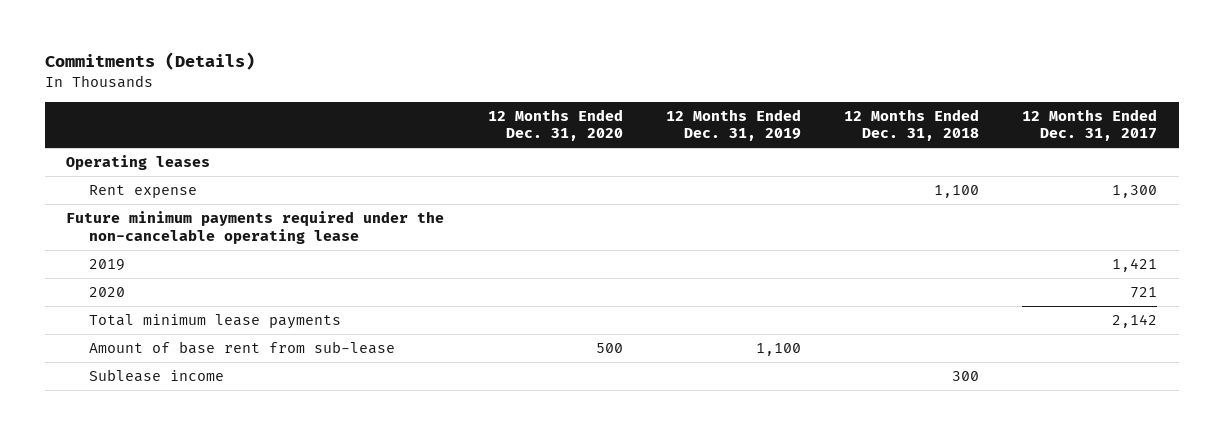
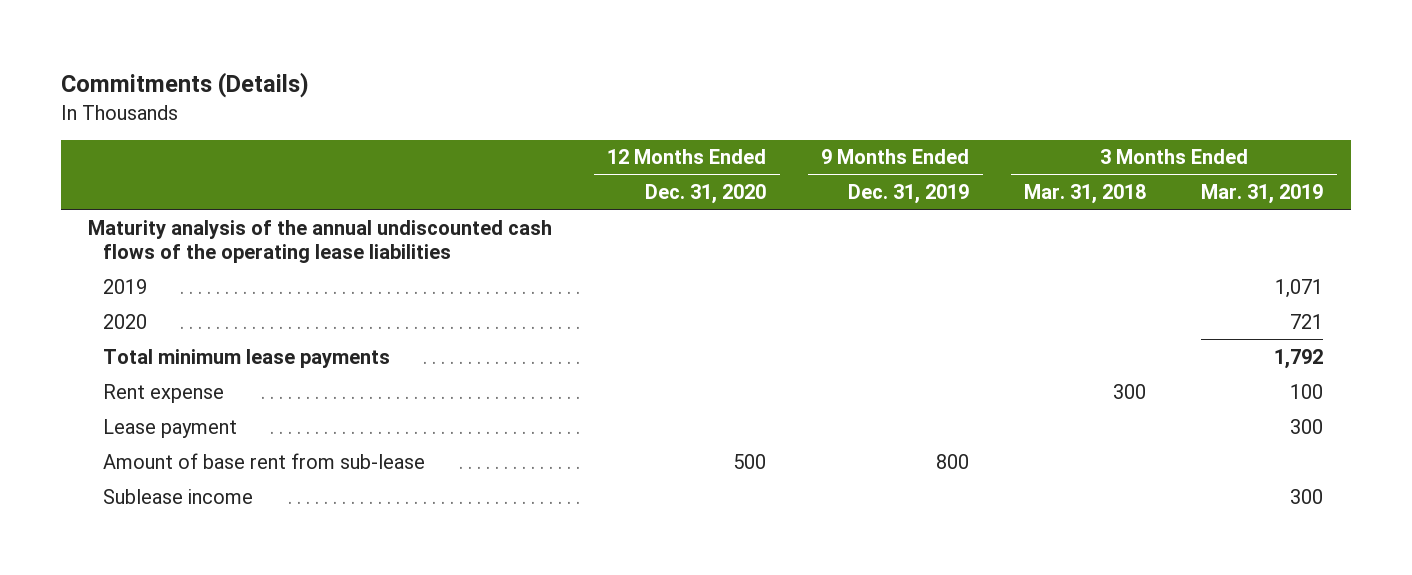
- | 12 Months Ended Dec. 31, 2020 | 12 Months Ended Dec. 31, 2019 | 12 Months Ended Dec. 31, 2018 | 12 Months Ended Dec. 31, 2017
+ | 12 Months Ended Dec. 31, 2020 | 9 Months Ended Dec. 31, 2019 | 3 Months Ended Mar. 31, 2018 | 3 Months Ended Mar. 31, 2019
- Operating leases
- Future minimum payments required under the non-cancelable operating lease
+ Maturity analysis of the annual undiscounted cash flows of the operating lease liabilities
moved down: Rent expense | | | 300 | 100
+ Lease payment | | | | 300

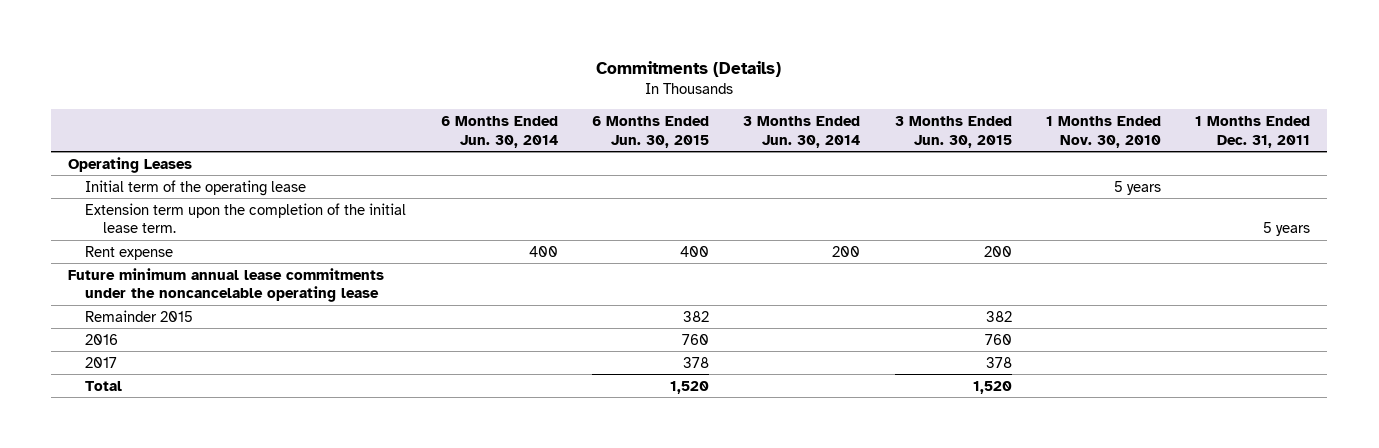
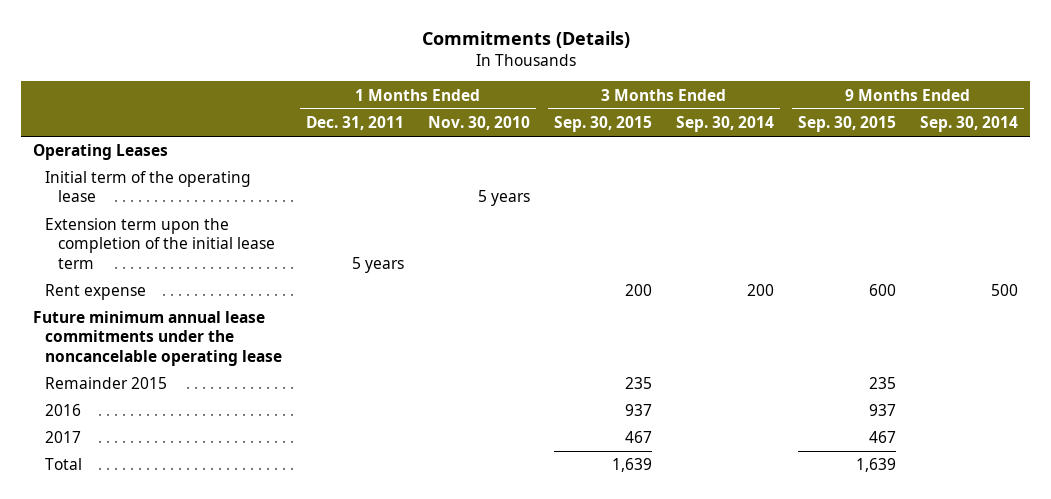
- | 6 Months Ended Jun. 30, 2014 | 6 Months Ended Jun. 30, 2015 | 3 Months Ended Jun. 30, 2014 | 3 Months Ended Jun. 30, 2015 | 1 Months Ended Nov. 30, 2010 | 1 Months Ended Dec. 31, 2011
+ | 1 Months Ended Dec. 31, 2011 | 1 Months Ended Nov. 30, 2010 | 3 Months Ended Sep. 30, 2015 | 3 Months Ended Sep. 30, 2014 | 9 Months Ended Sep. 30, 2015 | 9 Months Ended Sep. 30, 2014
- Extension term upon the completion of the initial lease term. | | | | | | 5 years
+ Extension term upon the completion of the initial lease term | 5 years | | | | |

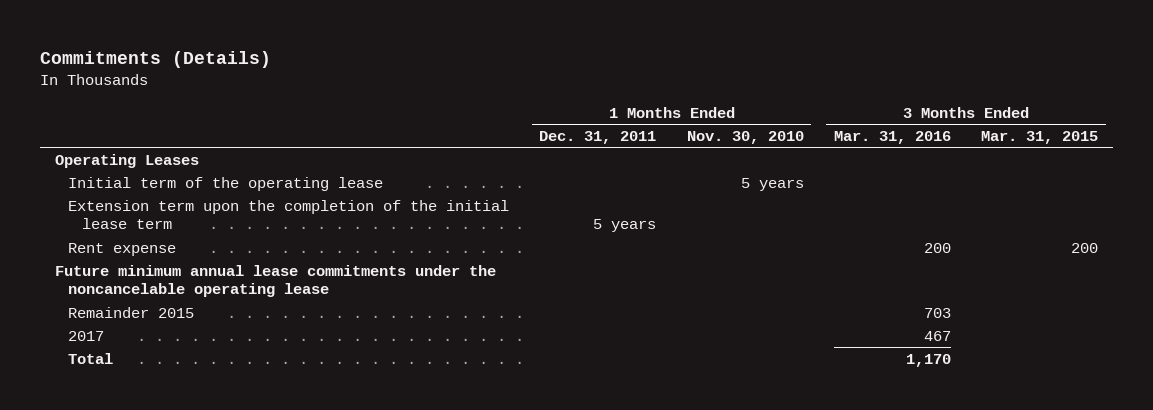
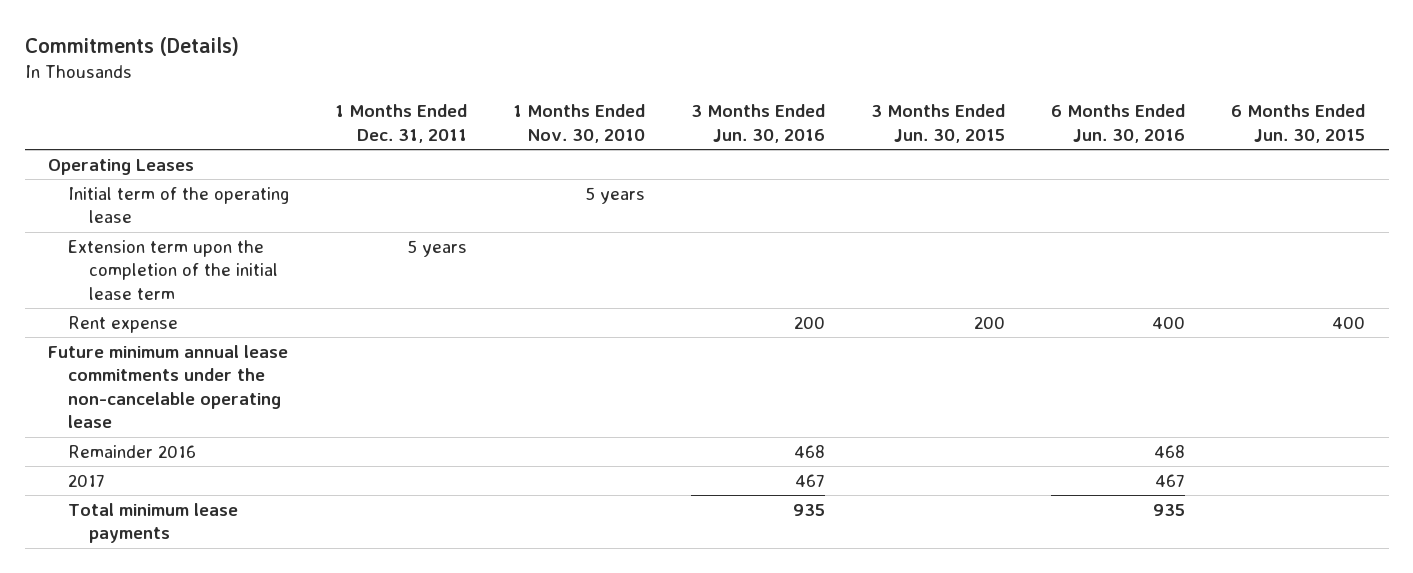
- | 1 Months Ended Dec. 31, 2011 | 1 Months Ended Nov. 30, 2010 | 3 Months Ended Mar. 31, 2016 | 3 Months Ended Mar. 31, 2015
+ | 1 Months Ended Dec. 31, 2011 | 1 Months Ended Nov. 30, 2010 | 3 Months Ended Jun. 30, 2016 | 3 Months Ended Jun. 30, 2015 | 6 Months Ended Jun. 30, 2016 | 6 Months Ended Jun. 30, 2015
- Future minimum annual lease commitments under the noncancelable operating lease
- Remainder 2015 | | | 703 |
+ Future minimum annual lease commitments under the non-cancelable operating lease
+ Remainder 2016 | | | 468 | | 468 |
- Total | | | 1,170 |
+ Total minimum lease payments | | | 935 | | 935 |

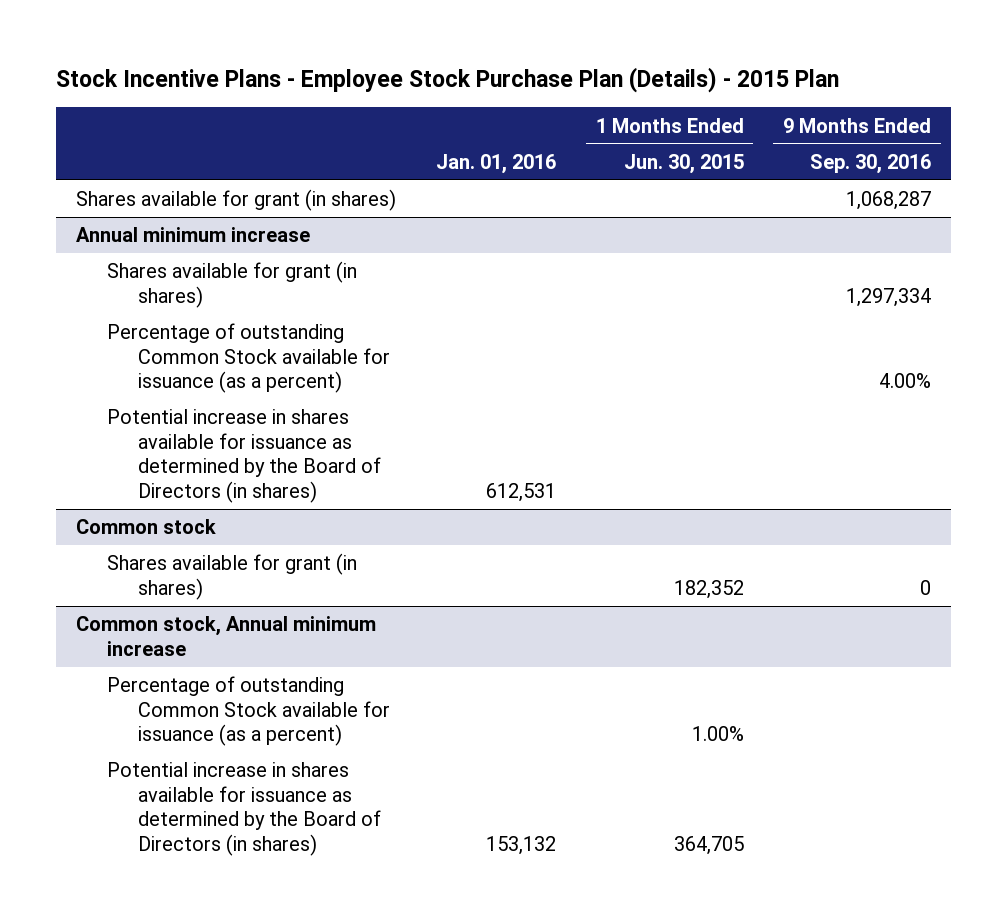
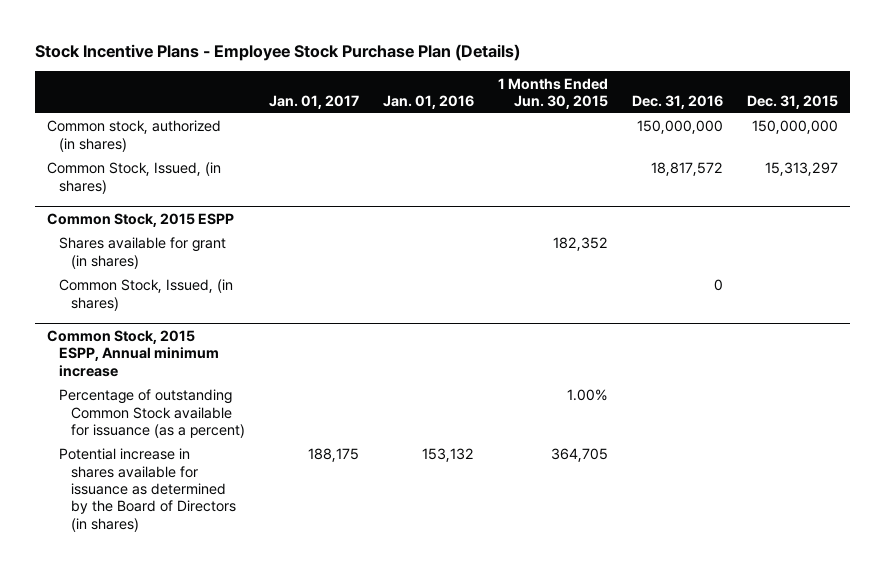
- Stock Incentive Plans - Employee Stock Purchase Plan (Details) - 2015 Plan
+ Stock Incentive Plans - Employee Stock Purchase Plan (Details)
- | Jan. 01, 2016 | 1 Months Ended Jun. 30, 2015 | 9 Months Ended Sep. 30, 2016
+ | Jan. 01, 2017 | Jan. 01, 2016 | 1 Months Ended Jun. 30, 2015 | Dec. 31, 2016 | Dec. 31, 2015
- Shares available for grant (in shares) | | | 1,068,287
- Annual minimum increase
- Shares available for grant (in shares) | | | 1,297,334
- Percentage of outstanding Common Stock available for issuance (as a percent) | | | 4.00%
- Potential increase in shares available for issuance as determined by the Board of Directors (in shares) | 612,531 | |
- Common stock
+ Common stock, authorized (in shares) | | | | 150,000,000 | 150,000,000
+ Common Stock, Issued, (in shares) | | | | 18,817,572 | 15,313,297
+ Common Stock, 2015 ESPP
- Common stock, Annual minimum increase
+ Common Stock, Issued, (in shares) | | | | 0 |
+ Common Stock, 2015 ESPP, Annual minimum increase

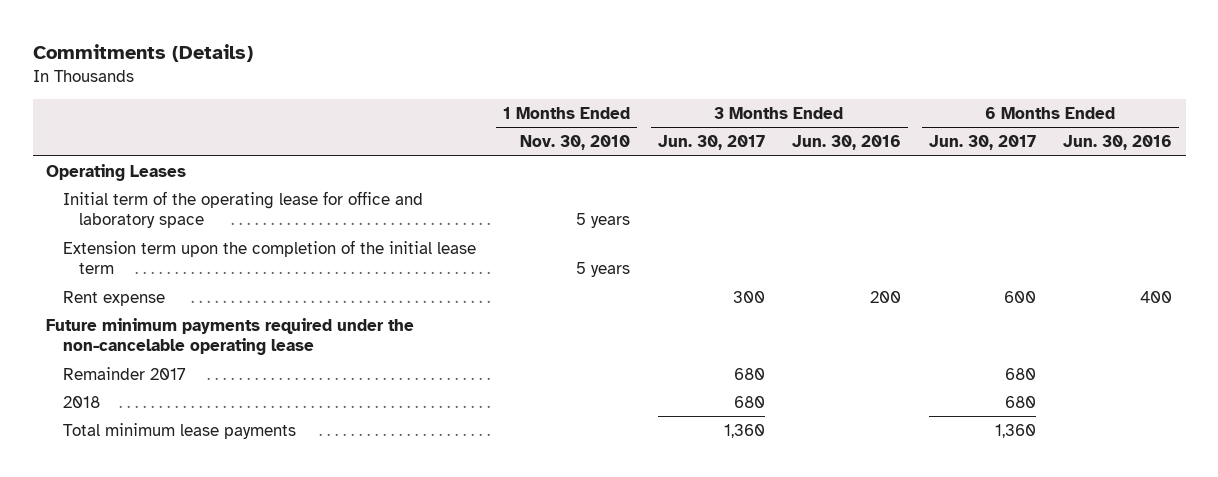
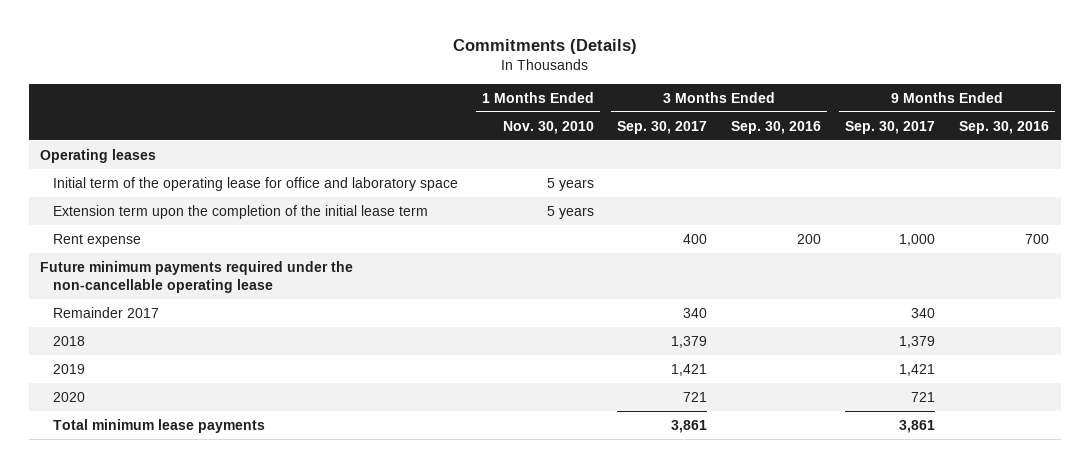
- | 1 Months Ended Nov. 30, 2010 | 3 Months Ended Jun. 30, 2017 | 3 Months Ended Jun. 30, 2016 | 6 Months Ended Jun. 30, 2017 | 6 Months Ended Jun. 30, 2016
+ | 1 Months Ended Nov. 30, 2010 | 3 Months Ended Sep. 30, 2017 | 3 Months Ended Sep. 30, 2016 | 9 Months Ended Sep. 30, 2017 | 9 Months Ended Sep. 30, 2016
- Operating Leases
+ Operating leases
- Future minimum payments required under the non-cancelable operating lease
+ Future minimum payments required under the non-cancellable operating lease
+ 2019 | | 1,421 | | 1,421 |
+ 2020 | | 721 | | 721 |

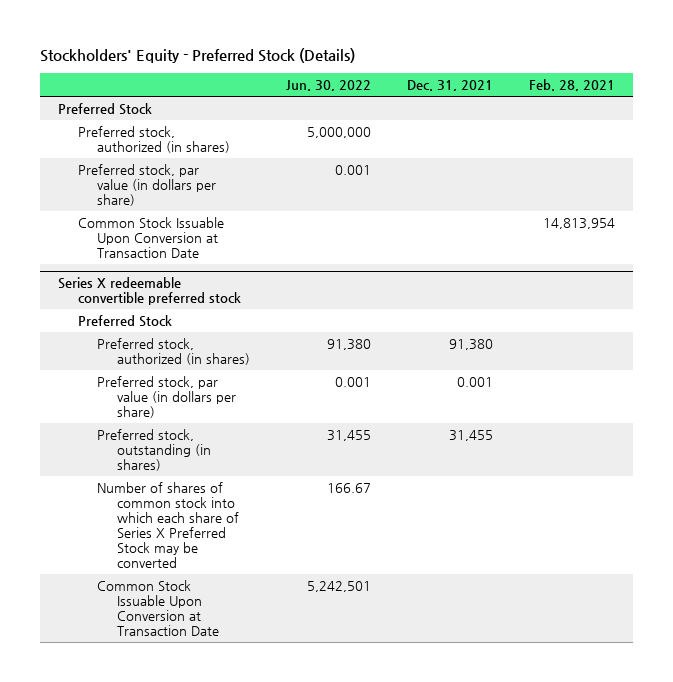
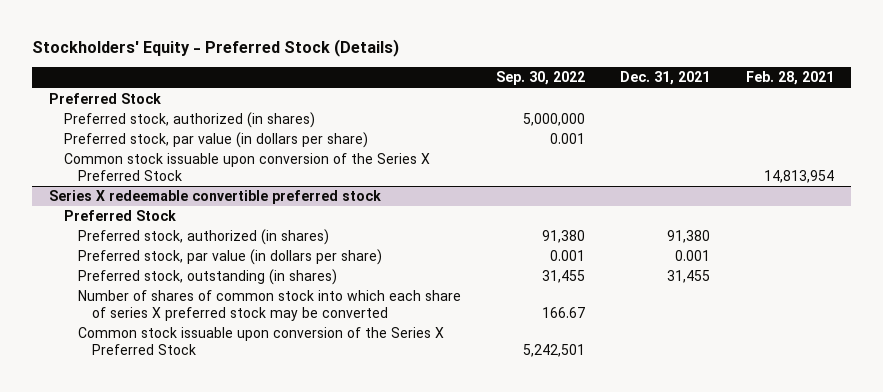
- | Jun. 30, 2022 | Dec. 31, 2021 | Feb. 28, 2021
+ | Sep. 30, 2022 | Dec. 31, 2021 | Feb. 28, 2021
- Common Stock Issuable Upon Conversion at Transaction Date | | | 14,813,954
+ Common stock issuable upon conversion of the Series X Preferred Stock | | | 14,813,954
@ Series X redeemable convertible preferred stock
- Number of shares of common stock into which each share of Series X Preferred Stock may be converted | 166.67 | |
- Common Stock Issuable Upon Conversion at Transaction Date | 5,242,501 | |
+ Number of shares of common stock into which each share of series X preferred stock may be converted | 166.67 | |
+ Common stock issuable upon conversion of the Series X Preferred Stock | 5,242,501 | |

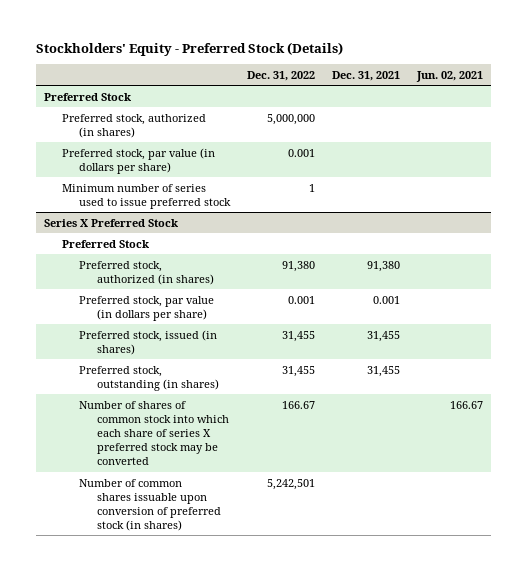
- | Sep. 30, 2022 | Dec. 31, 2021 | Feb. 28, 2021
+ | Dec. 31, 2022 | Dec. 31, 2021 | Jun. 02, 2021
- Common stock issuable upon conversion of the Series X Preferred Stock | | | 14,813,954
- Series X redeemable convertible preferred stock
+ Minimum number of series used to issue preferred stock | 1 | |
+ Series X Preferred Stock
+ Preferred stock, issued (in shares) | 31,455 | 31,455 |
- Common stock issuable upon conversion of the Series X Preferred Stock | 5,242,501 | |
+ Number of common shares issuable upon conversion of preferred stock (in shares) | 5,242,501 | |

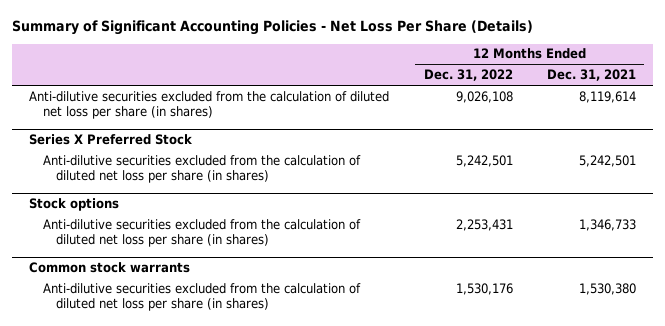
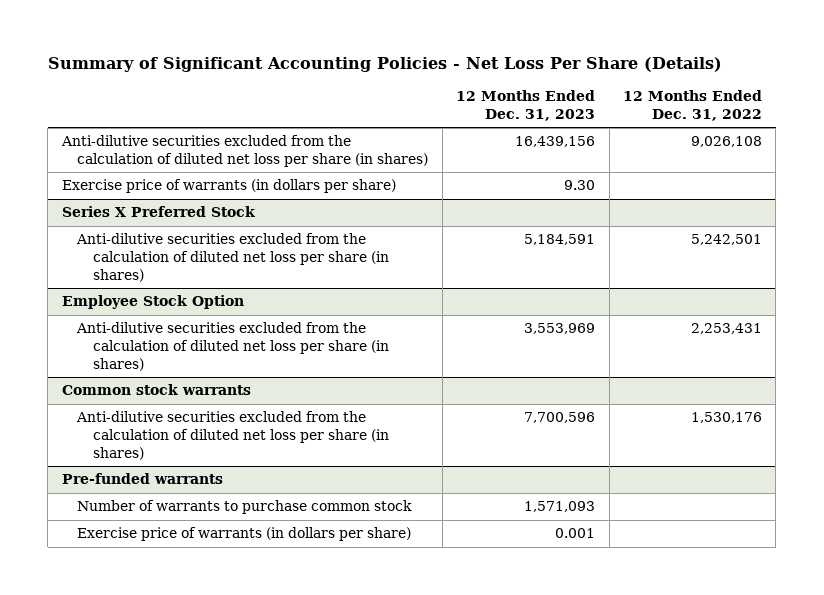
- | 12 Months Ended Dec. 31, 2022 | 12 Months Ended Dec. 31, 2021
+ | 12 Months Ended Dec. 31, 2023 | 12 Months Ended Dec. 31, 2022
+ Exercise price of warrants (in dollars per share) | 9.30 |
- Stock options
+ Employee Stock Option
+ Pre-funded warrants
+ Number of warrants to purchase common stock | 1,571,093 |
+ Exercise price of warrants (in dollars per share) | 0.001 |

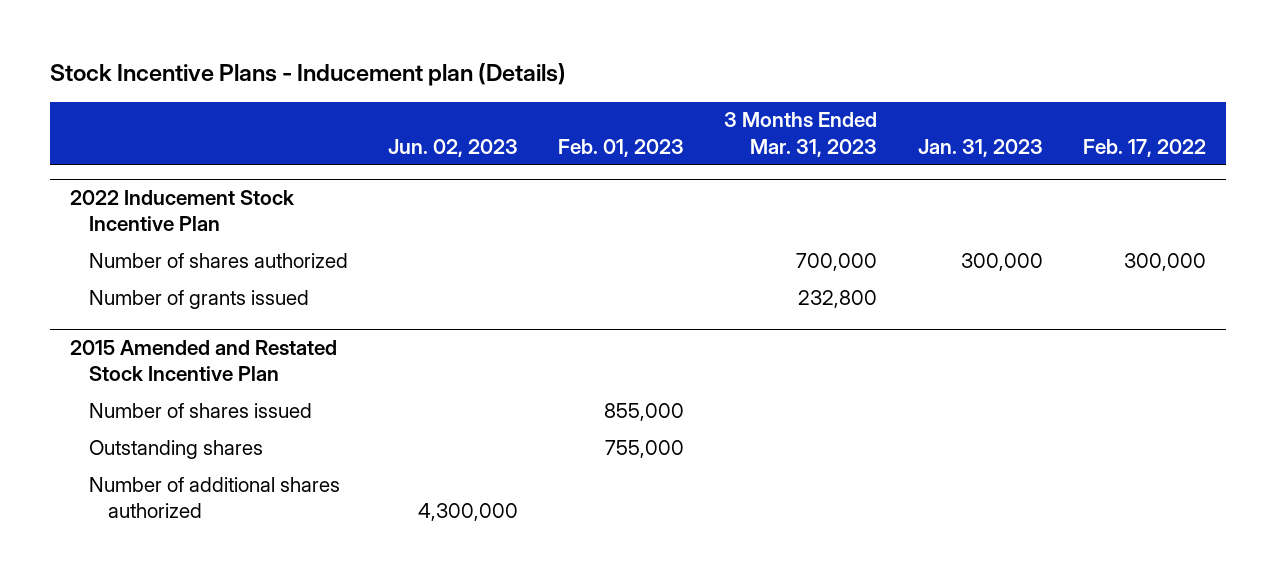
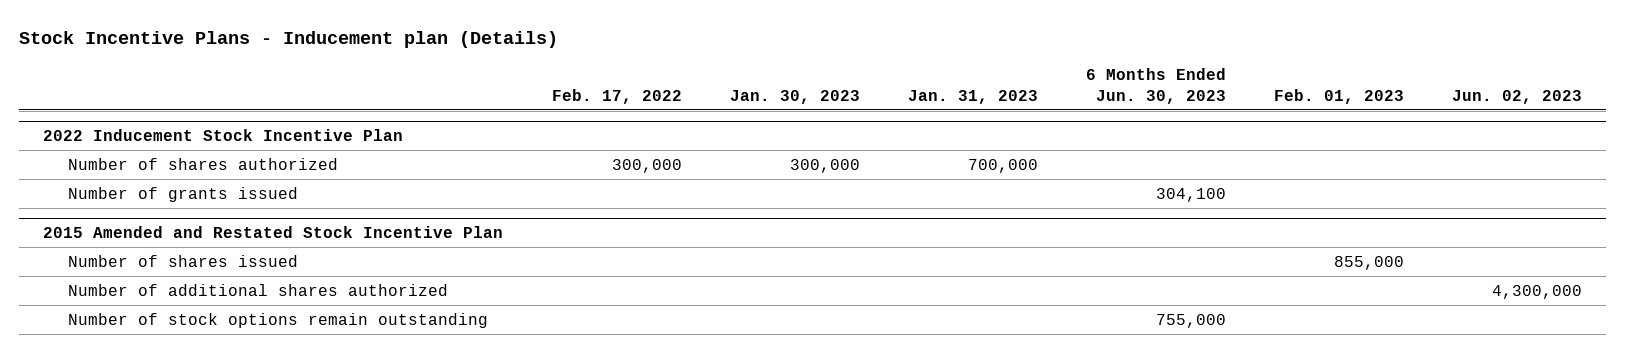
- | Jun. 02, 2023 | Feb. 01, 2023 | 3 Months Ended Mar. 31, 2023 | Jan. 31, 2023 | Feb. 17, 2022
+ | Feb. 17, 2022 | Jan. 30, 2023 | Jan. 31, 2023 | 6 Months Ended Jun. 30, 2023 | Feb. 01, 2023 | Jun. 02, 2023
@ 2022 Inducement Stock Incentive Plan
- Number of shares authorized | | | 700,000 | 300,000 | 300,000
+ Number of shares authorized | 300,000 | 300,000 | 700,000 | | |
@ 2015 Amended and Restated Stock Incentive Plan
- Outstanding shares | | 755,000 | | |
+ Number of stock options remain outstanding | | | | 755,000 | |

